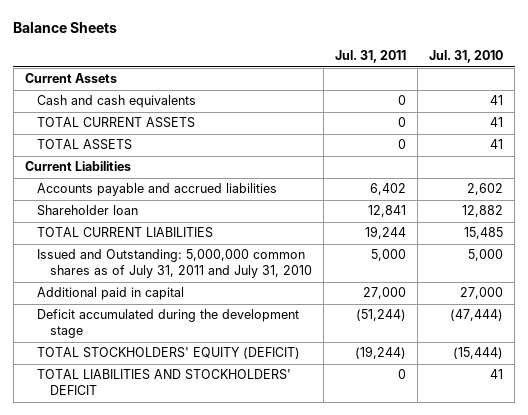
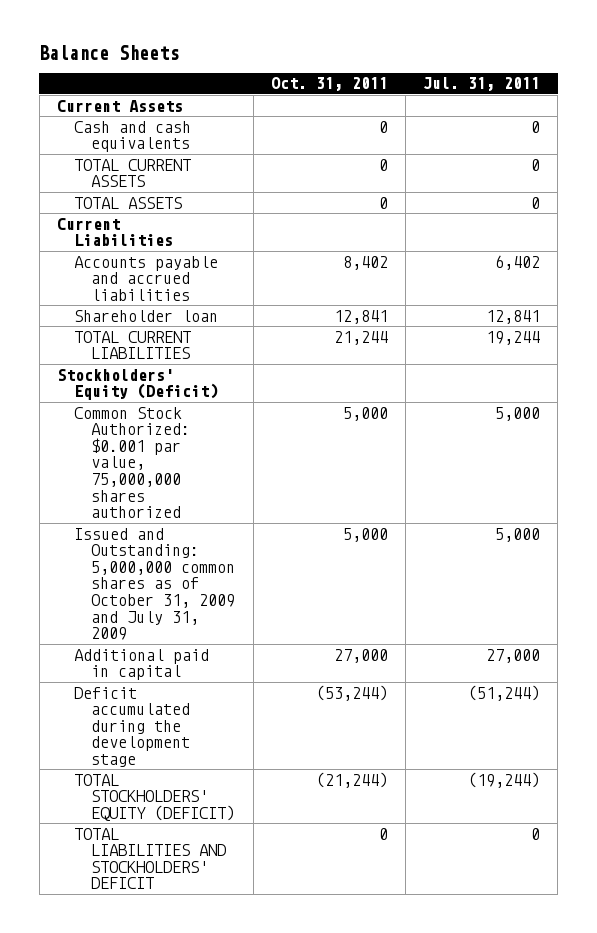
- | Jul. 31, 2011 | Jul. 31, 2010
+ | Oct. 31, 2011 | Jul. 31, 2011
- Issued and Outstanding: 5,000,000 common shares as of July 31, 2011 and July 31, 2010 | 5,000 | 5,000
+ Stockholders' Equity (Deficit)
+ Common Stock Authorized: $0.001 par value, 75,000,000 shares authorized | 5,000 | 5,000
+ Issued and Outstanding: 5,000,000 common shares as of October 31, 2009 and July 31, 2009 | 5,000 | 5,000

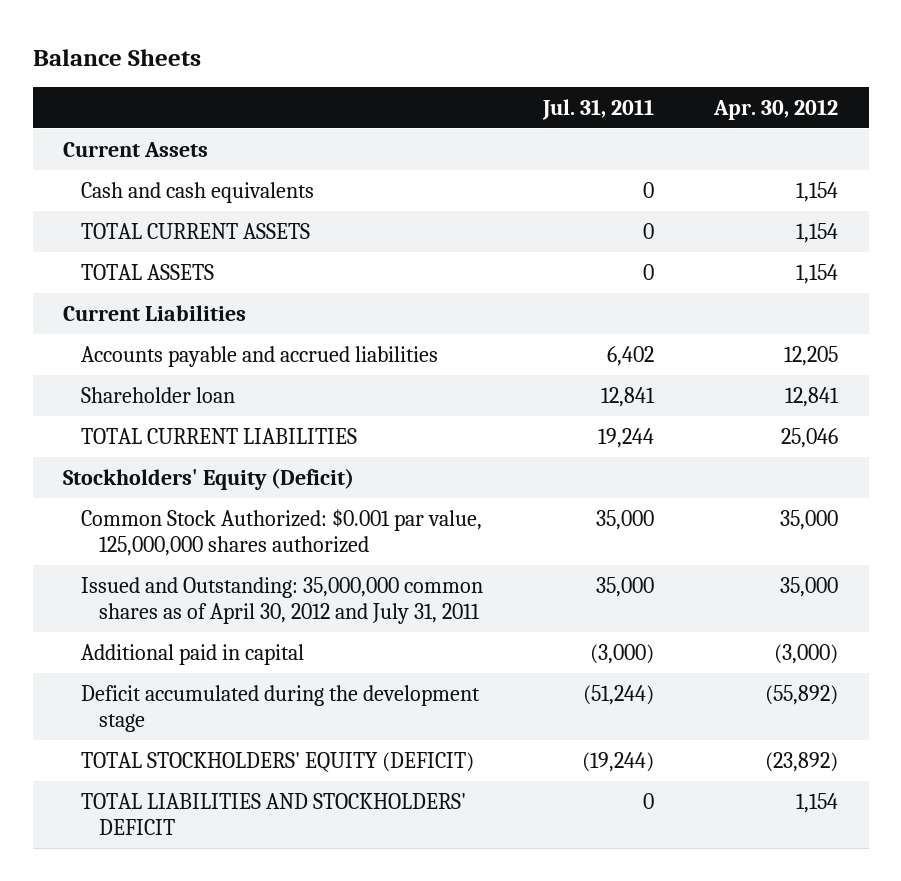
- | Oct. 31, 2011 | Jul. 31, 2011
+ | Jul. 31, 2011 | Apr. 30, 2012
- Common Stock Authorized: $0.001 par value, 75,000,000 shares authorized | 5,000 | 5,000
- Issued and Outstanding: 5,000,000 common shares as of October 31, 2009 and July 31, 2009 | 5,000 | 5,000
- Additional paid in capital | 27,000 | 27,000
+ Common Stock Authorized: $0.001 par value, 125,000,000 shares authorized | 35,000 | 35,000
+ Issued and Outstanding: 35,000,000 common shares as of April 30, 2012 and July 31, 2011 | 35,000 | 35,000
+ Additional paid in capital | (3,000) | (3,000)

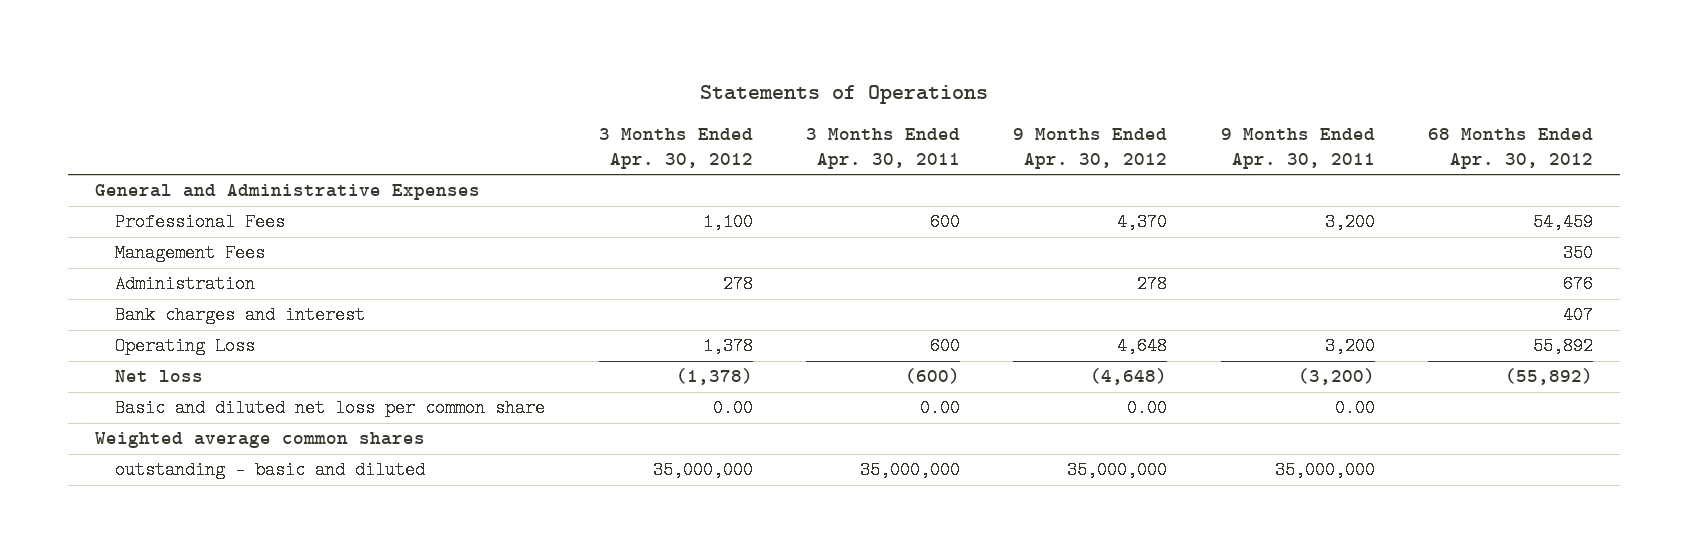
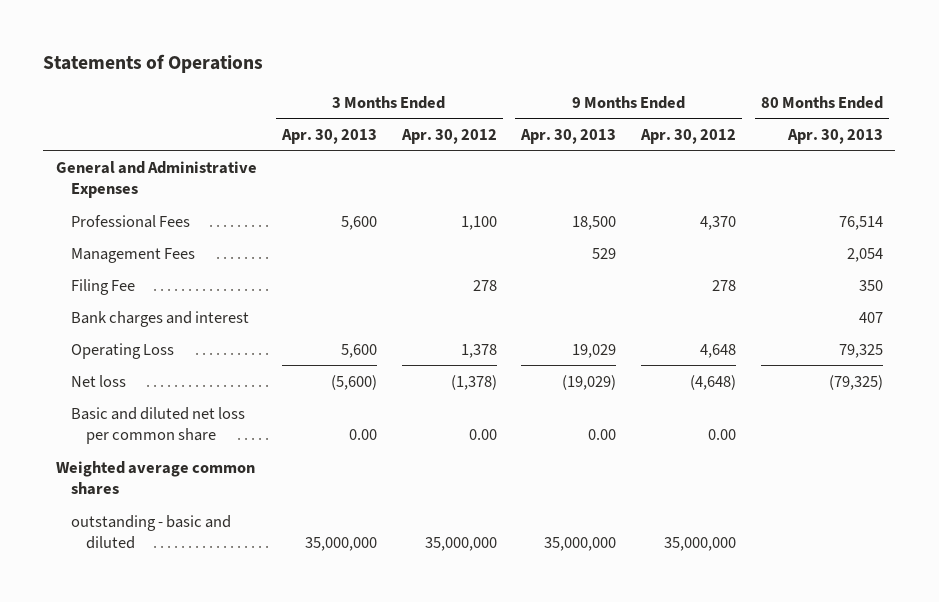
- | 3 Months Ended Apr. 30, 2012 | 3 Months Ended Apr. 30, 2011 | 9 Months Ended Apr. 30, 2012 | 9 Months Ended Apr. 30, 2011 | 68 Months Ended Apr. 30, 2012
+ | 3 Months Ended Apr. 30, 2013 | 3 Months Ended Apr. 30, 2012 | 9 Months Ended Apr. 30, 2013 | 9 Months Ended Apr. 30, 2012 | 80 Months Ended Apr. 30, 2013
- Administration | 278 | | 278 | | 676
+ Filing Fee | | 278 | | 278 | 350

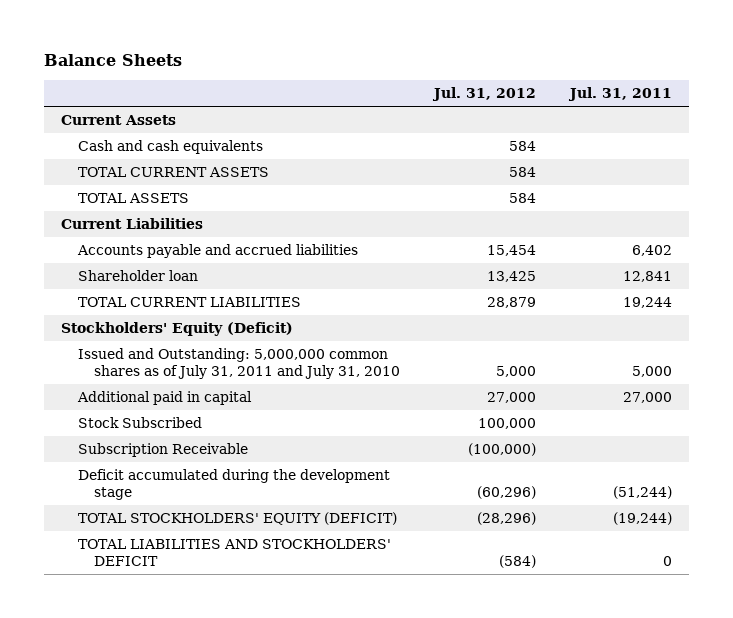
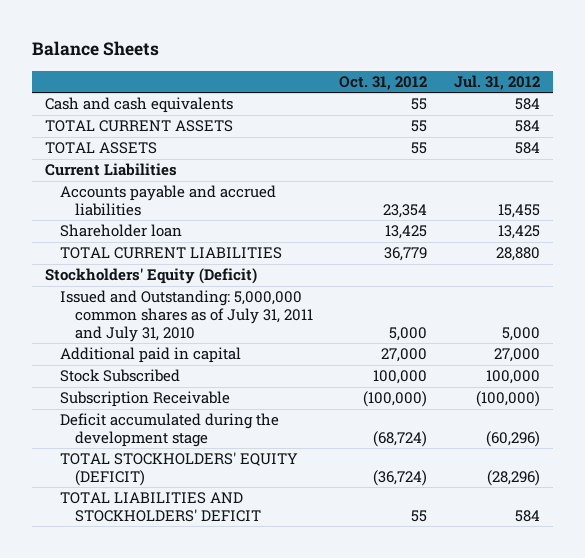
- | Jul. 31, 2012 | Jul. 31, 2011
+ | Oct. 31, 2012 | Jul. 31, 2012
- Current Assets
- Accounts payable and accrued liabilities | 15,454 | 6,402
+ Accounts payable and accrued liabilities | 23,354 | 15,455
- TOTAL CURRENT LIABILITIES | 28,879 | 19,244
+ TOTAL CURRENT LIABILITIES | 36,779 | 28,880
- TOTAL LIABILITIES AND STOCKHOLDERS' DEFICIT | (584) | 0
+ TOTAL LIABILITIES AND STOCKHOLDERS' DEFICIT | 55 | 584

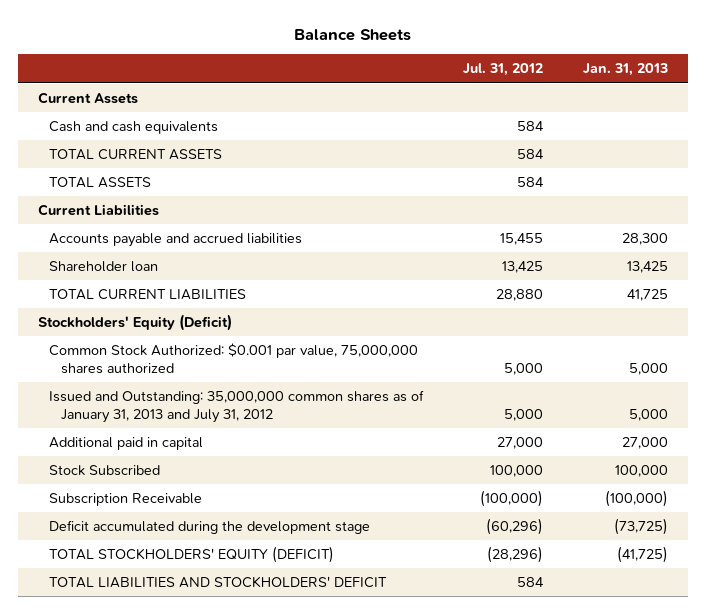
- | Oct. 31, 2012 | Jul. 31, 2012
+ | Jul. 31, 2012 | Jan. 31, 2013
+ Current Assets
- Issued and Outstanding: 5,000,000 common shares as of July 31, 2011 and July 31, 2010 | 5,000 | 5,000
+ Common Stock Authorized: $0.001 par value, 75,000,000 shares authorized | 5,000 | 5,000
+ Issued and Outstanding: 35,000,000 common shares as of January 31, 2013 and July 31, 2012 | 5,000 | 5,000

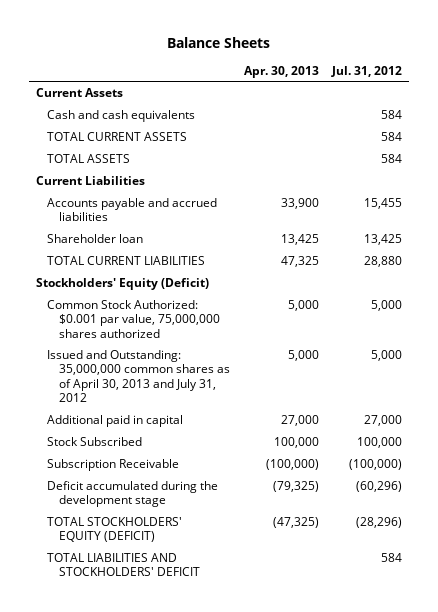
- | Jul. 31, 2012 | Jan. 31, 2013
+ | Apr. 30, 2013 | Jul. 31, 2012
- Issued and Outstanding: 35,000,000 common shares as of January 31, 2013 and July 31, 2012 | 5,000 | 5,000
+ Issued and Outstanding: 35,000,000 common shares as of April 30, 2013 and July 31, 2012 | 5,000 | 5,000

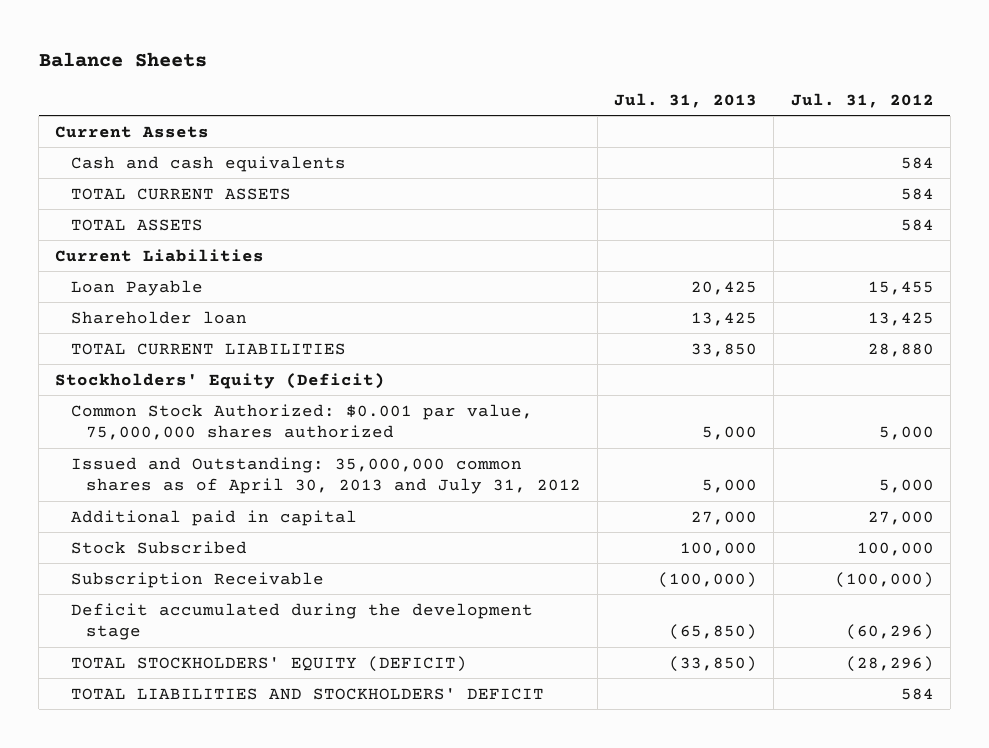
- | Apr. 30, 2013 | Jul. 31, 2012
+ | Jul. 31, 2013 | Jul. 31, 2012
- Accounts payable and accrued liabilities | 33,900 | 15,455
+ Loan Payable | 20,425 | 15,455

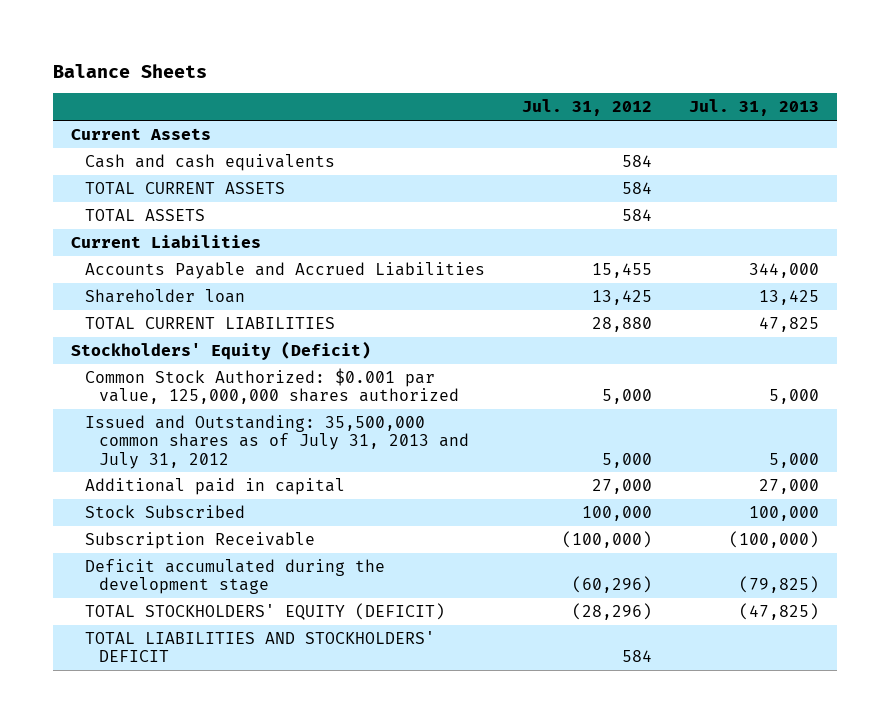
- | Jul. 31, 2013 | Jul. 31, 2012
+ | Jul. 31, 2012 | Jul. 31, 2013
- Loan Payable | 20,425 | 15,455
+ Accounts Payable and Accrued Liabilities | 15,455 | 344,000
- TOTAL CURRENT LIABILITIES | 33,850 | 28,880
+ TOTAL CURRENT LIABILITIES | 28,880 | 47,825
- Common Stock Authorized: $0.001 par value, 75,000,000 shares authorized | 5,000 | 5,000
- Issued and Outstanding: 35,000,000 common shares as of April 30, 2013 and July 31, 2012 | 5,000 | 5,000
+ Common Stock Authorized: $0.001 par value, 125,000,000 shares authorized | 5,000 | 5,000
+ Issued and Outstanding: 35,500,000 common shares as of July 31, 2013 and July 31, 2012 | 5,000 | 5,000
- Deficit accumulated during the development stage | (65,850) | (60,296)
- TOTAL STOCKHOLDERS' EQUITY (DEFICIT) | (33,850) | (28,296)
+ Deficit accumulated during the development stage | (60,296) | (79,825)
+ TOTAL STOCKHOLDERS' EQUITY (DEFICIT) | (28,296) | (47,825)

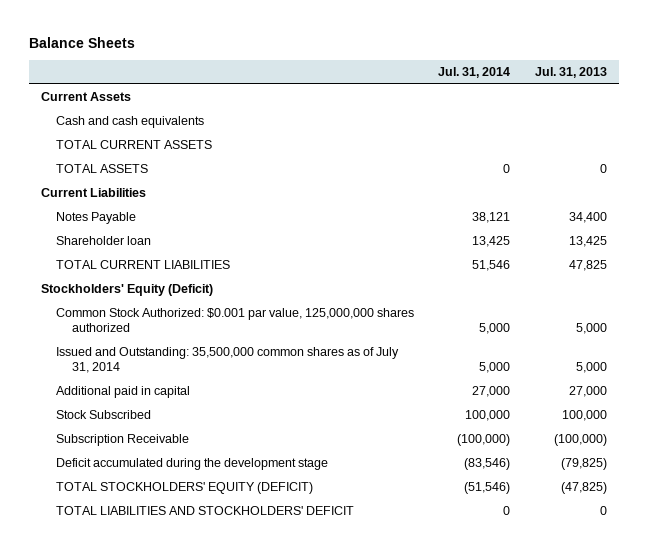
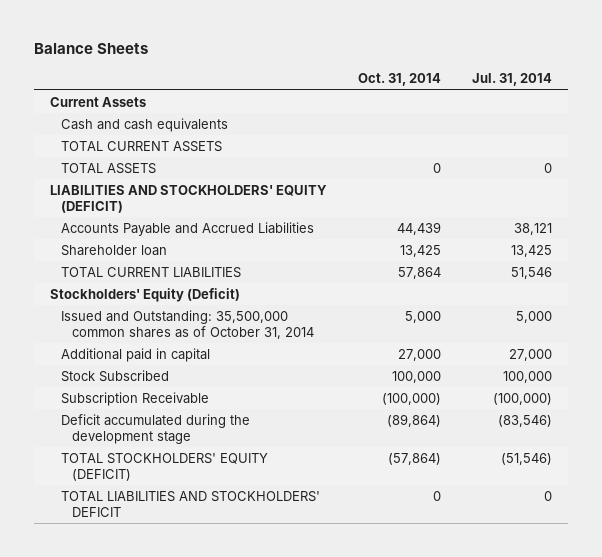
- | Jul. 31, 2014 | Jul. 31, 2013
+ | Oct. 31, 2014 | Jul. 31, 2014
- Current Liabilities
- Notes Payable | 38,121 | 34,400
+ LIABILITIES AND STOCKHOLDERS' EQUITY (DEFICIT)
+ Accounts Payable and Accrued Liabilities | 44,439 | 38,121
- Common Stock Authorized: $0.001 par value, 125,000,000 shares authorized | 5,000 | 5,000
- Issued and Outstanding: 35,500,000 common shares as of July 31, 2014 | 5,000 | 5,000
+ Issued and Outstanding: 35,500,000 common shares as of October 31, 2014 | 5,000 | 5,000

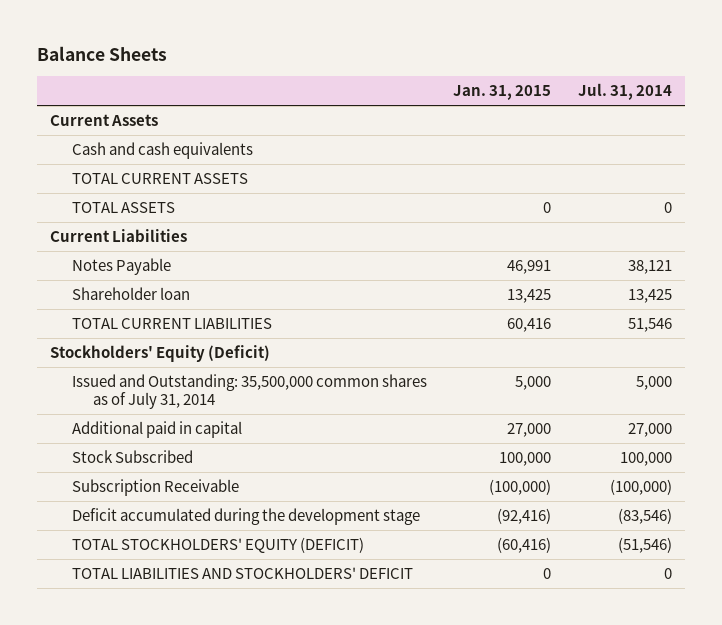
- | Oct. 31, 2014 | Jul. 31, 2014
+ | Jan. 31, 2015 | Jul. 31, 2014
- LIABILITIES AND STOCKHOLDERS' EQUITY (DEFICIT)
- Accounts Payable and Accrued Liabilities | 44,439 | 38,121
+ Current Liabilities
+ Notes Payable | 46,991 | 38,121
- Issued and Outstanding: 35,500,000 common shares as of October 31, 2014 | 5,000 | 5,000
+ Issued and Outstanding: 35,500,000 common shares as of July 31, 2014 | 5,000 | 5,000

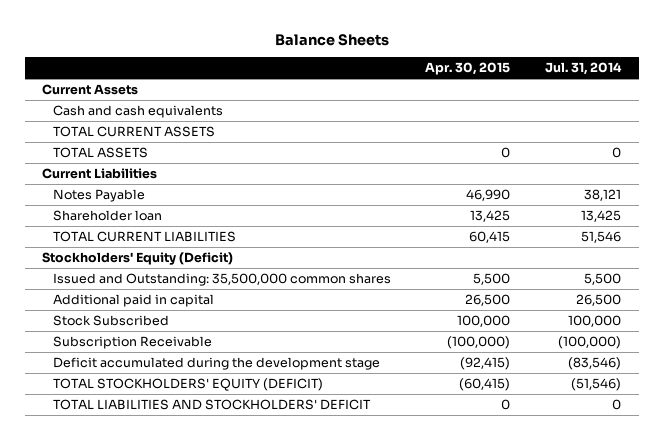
- | Jan. 31, 2015 | Jul. 31, 2014
+ | Apr. 30, 2015 | Jul. 31, 2014
- Issued and Outstanding: 35,500,000 common shares as of July 31, 2014 | 5,000 | 5,000
- Additional paid in capital | 27,000 | 27,000
+ Issued and Outstanding: 35,500,000 common shares | 5,500 | 5,500
+ Additional paid in capital | 26,500 | 26,500

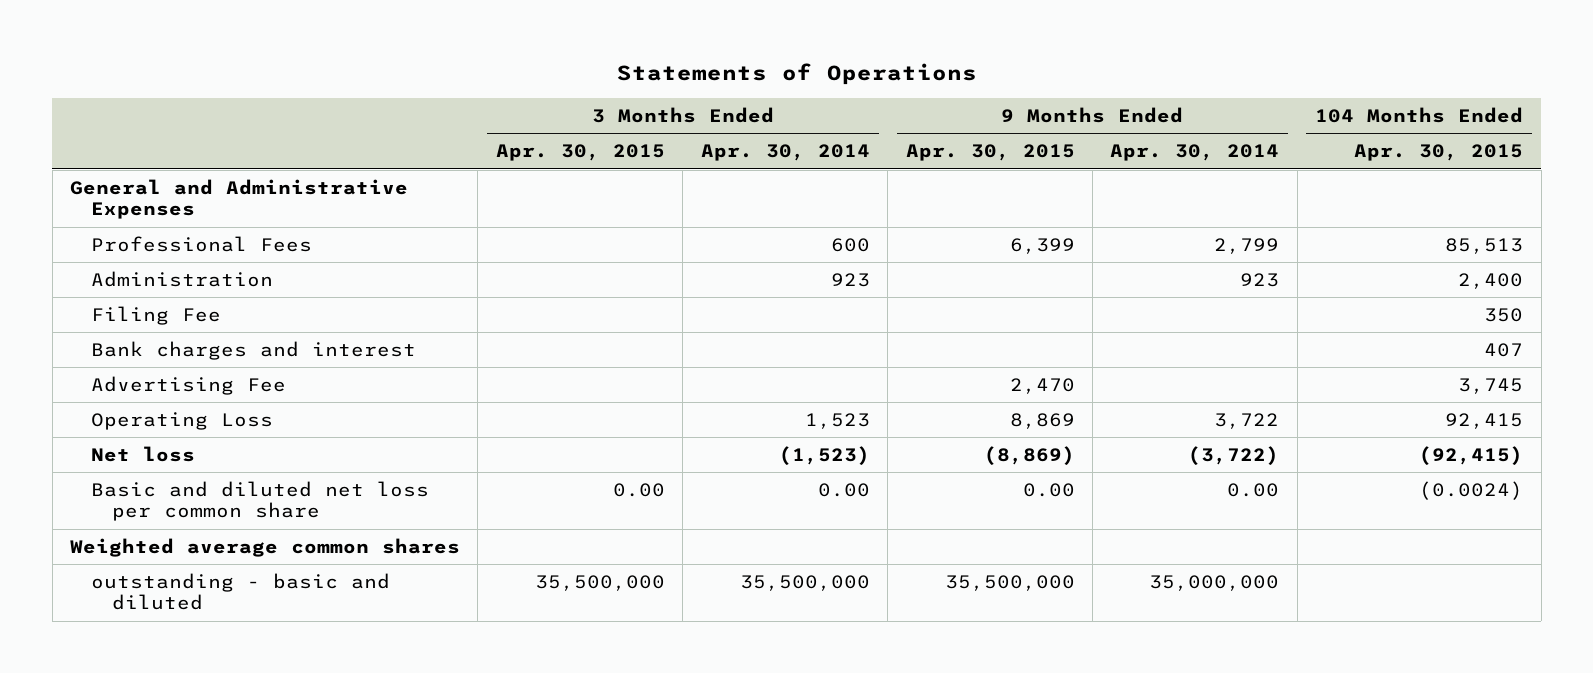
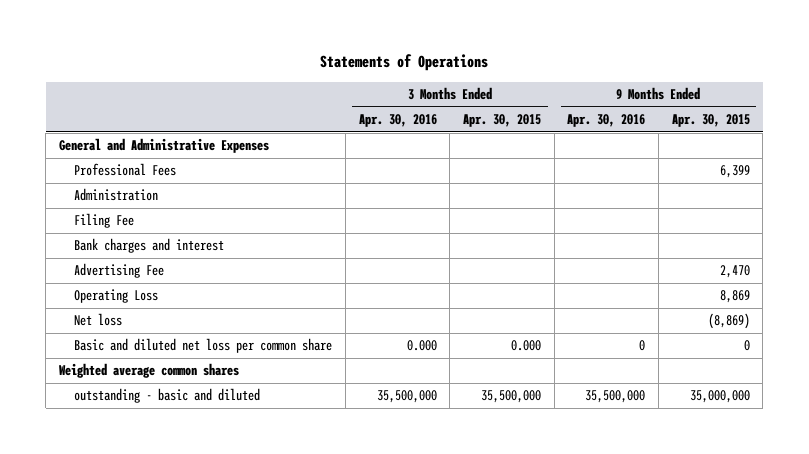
- | 3 Months Ended Apr. 30, 2015 | 3 Months Ended Apr. 30, 2014 | 9 Months Ended Apr. 30, 2015 | 9 Months Ended Apr. 30, 2014 | 104 Months Ended Apr. 30, 2015
+ | 3 Months Ended Apr. 30, 2016 | 3 Months Ended Apr. 30, 2015 | 9 Months Ended Apr. 30, 2016 | 9 Months Ended Apr. 30, 2015
- Basic and diluted net loss per common share | 0.00 | 0.00 | 0.00 | 0.00 | (0.0024)
+ Basic and diluted net loss per common share | 0.000 | 0.000 | 0 | 0
- outstanding - basic and diluted | 35,500,000 | 35,500,000 | 35,500,000 | 35,000,000 |
+ outstanding - basic and diluted | 35,500,000 | 35,500,000 | 35,500,000 | 35,000,000

